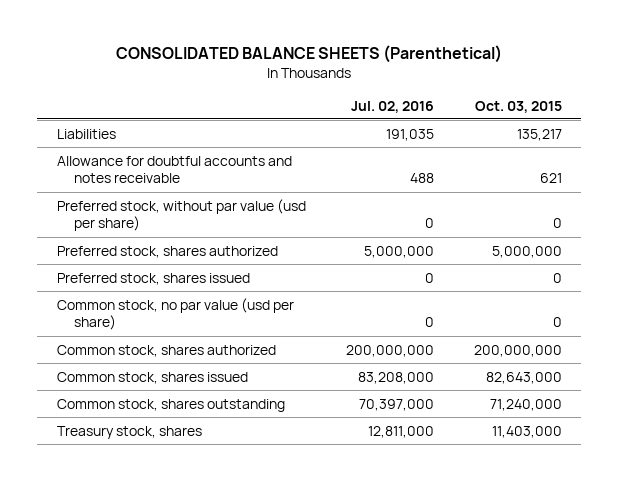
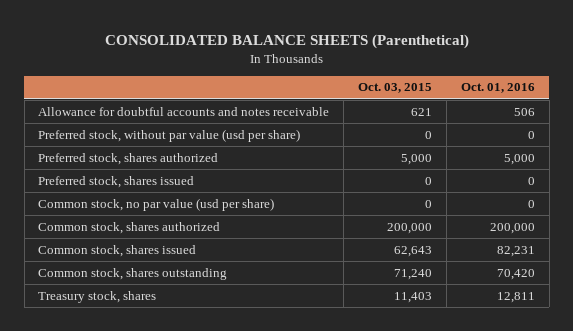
- | Jul. 02, 2016 | Oct. 03, 2015
+ | Oct. 03, 2015 | Oct. 01, 2016
- Liabilities | 191,035 | 135,217
- Preferred stock, shares authorized | 5,000,000 | 5,000,000
+ Preferred stock, shares authorized | 5,000 | 5,000
- Common stock, shares authorized | 200,000,000 | 200,000,000
- Common stock, shares issued | 83,208,000 | 82,643,000
- Common stock, shares outstanding | 70,397,000 | 71,240,000
- Treasury stock, shares | 12,811,000 | 11,403,000
+ Common stock, shares authorized | 200,000 | 200,000
+ Common stock, shares issued | 62,643 | 82,231
+ Common stock, shares outstanding | 71,240 | 70,420
+ Treasury stock, shares | 11,403 | 12,811

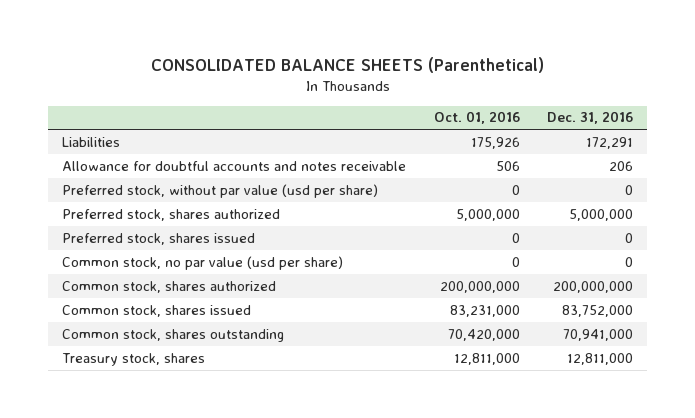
- | Oct. 03, 2015 | Oct. 01, 2016
+ | Oct. 01, 2016 | Dec. 31, 2016
+ Liabilities | 175,926 | 172,291
- Preferred stock, shares authorized | 5,000 | 5,000
+ Preferred stock, shares authorized | 5,000,000 | 5,000,000
- Common stock, shares authorized | 200,000 | 200,000
- Common stock, shares issued | 62,643 | 82,231
- Common stock, shares outstanding | 71,240 | 70,420
- Treasury stock, shares | 11,403 | 12,811
+ Common stock, shares authorized | 200,000,000 | 200,000,000
+ Common stock, shares issued | 83,231,000 | 83,752,000
+ Common stock, shares outstanding | 70,420,000 | 70,941,000
+ Treasury stock, shares | 12,811,000 | 12,811,000

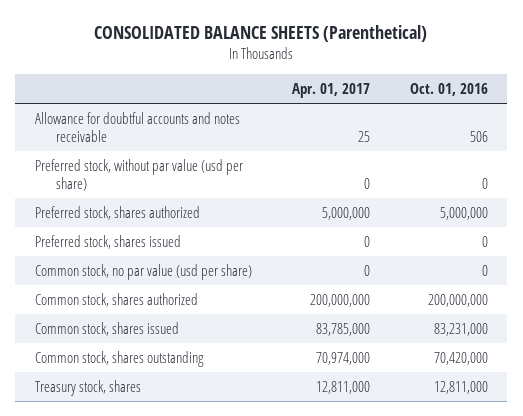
- | Oct. 01, 2016 | Dec. 31, 2016
+ | Apr. 01, 2017 | Oct. 01, 2016
- Liabilities | 175,926 | 172,291

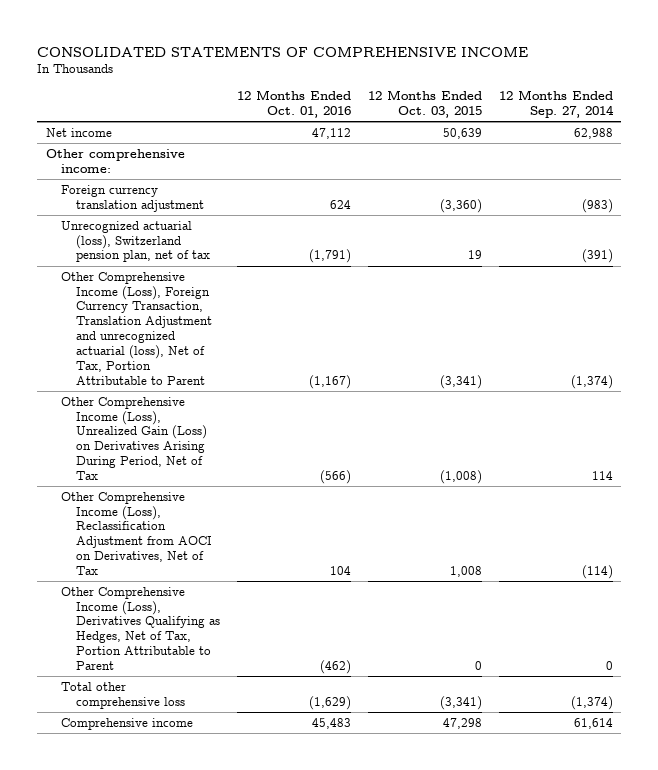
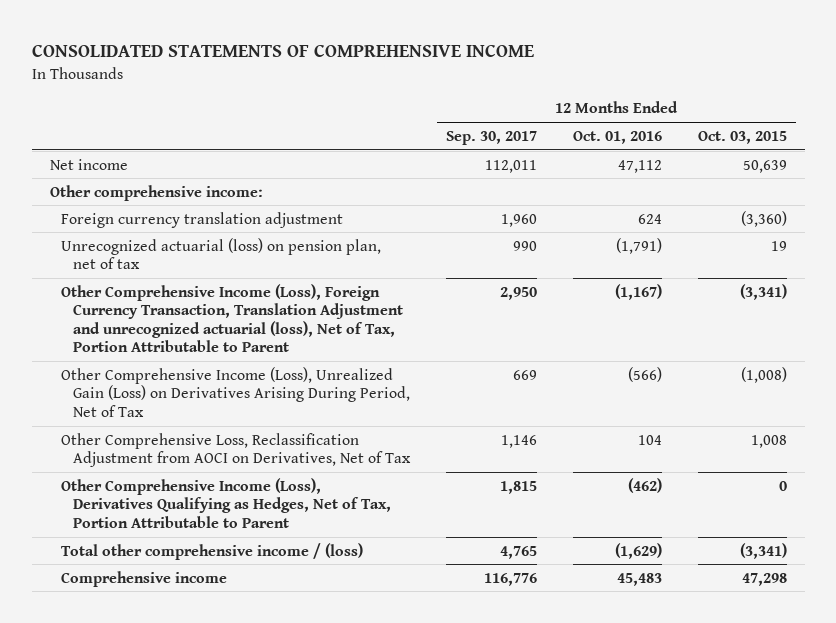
- | 12 Months Ended Oct. 01, 2016 | 12 Months Ended Oct. 03, 2015 | 12 Months Ended Sep. 27, 2014
+ | 12 Months Ended Sep. 30, 2017 | 12 Months Ended Oct. 01, 2016 | 12 Months Ended Oct. 03, 2015
- Unrecognized actuarial (loss), Switzerland pension plan, net of tax | (1,791) | 19 | (391)
+ Unrecognized actuarial (loss) on pension plan, net of tax | 990 | (1,791) | 19
- Other Comprehensive Income (Loss), Reclassification Adjustment from AOCI on Derivatives, Net of Tax | 104 | 1,008 | (114)
+ Other Comprehensive Loss, Reclassification Adjustment from AOCI on Derivatives, Net of Tax | 1,146 | 104 | 1,008
- Total other comprehensive loss | (1,629) | (3,341) | (1,374)
+ Total other comprehensive income / (loss) | 4,765 | (1,629) | (3,341)

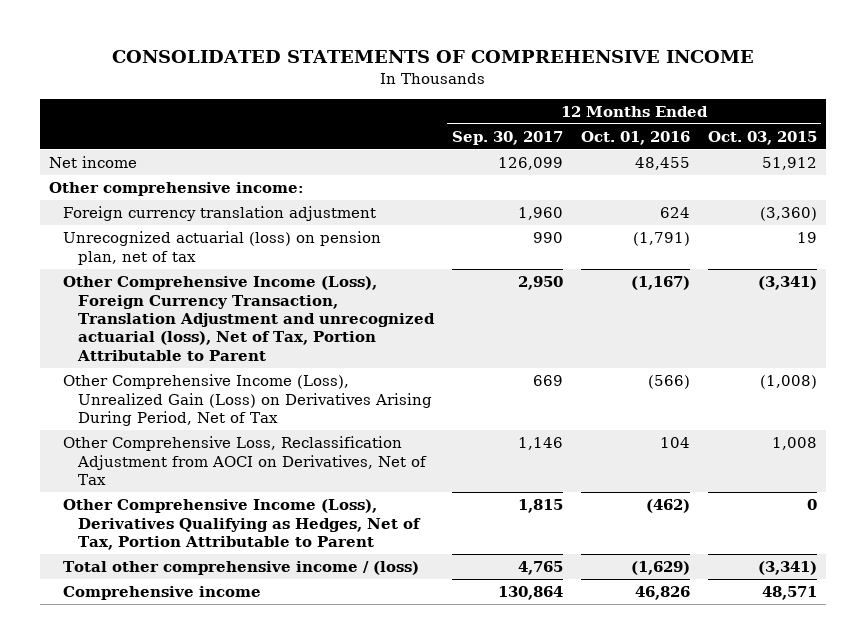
- Net income | 112,011 | 47,112 | 50,639
+ Net income | 126,099 | 48,455 | 51,912
- Comprehensive income | 116,776 | 45,483 | 47,298
+ Comprehensive income | 130,864 | 46,826 | 48,571

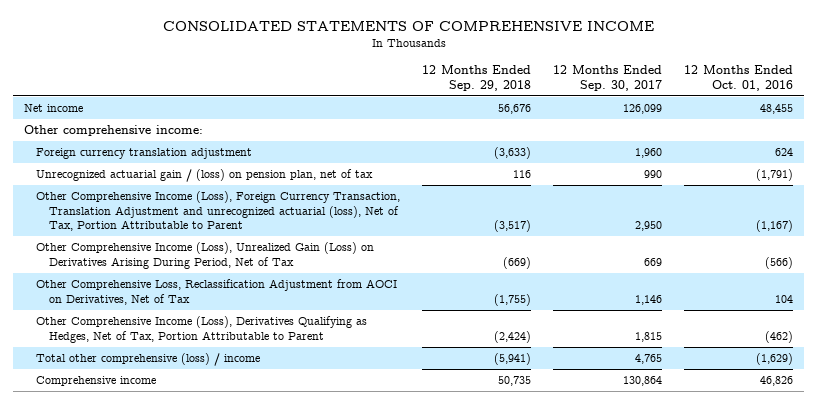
- | 12 Months Ended Sep. 30, 2017 | 12 Months Ended Oct. 01, 2016 | 12 Months Ended Oct. 03, 2015
+ | 12 Months Ended Sep. 29, 2018 | 12 Months Ended Sep. 30, 2017 | 12 Months Ended Oct. 01, 2016
- Unrecognized actuarial (loss) on pension plan, net of tax | 990 | (1,791) | 19
+ Unrecognized actuarial gain / (loss) on pension plan, net of tax | 116 | 990 | (1,791)
- Total other comprehensive income / (loss) | 4,765 | (1,629) | (3,341)
+ Total other comprehensive (loss) / income | (5,941) | 4,765 | (1,629)

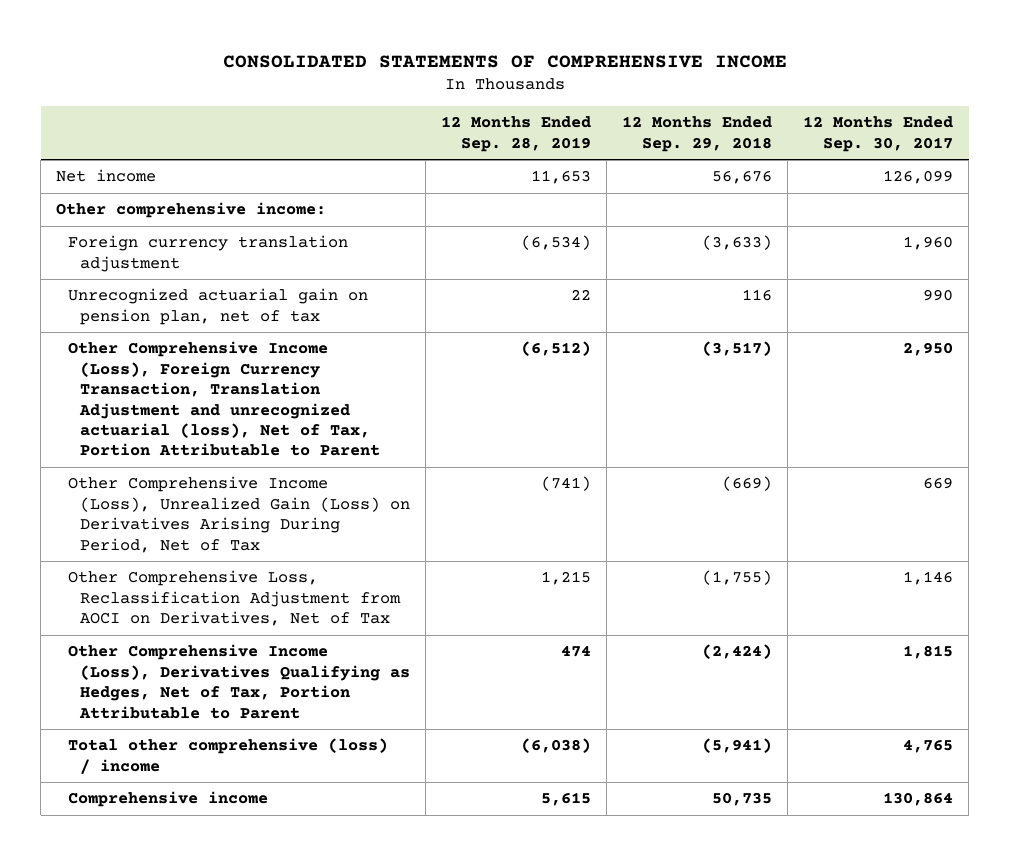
- | 12 Months Ended Sep. 29, 2018 | 12 Months Ended Sep. 30, 2017 | 12 Months Ended Oct. 01, 2016
+ | 12 Months Ended Sep. 28, 2019 | 12 Months Ended Sep. 29, 2018 | 12 Months Ended Sep. 30, 2017
- Unrecognized actuarial gain / (loss) on pension plan, net of tax | 116 | 990 | (1,791)
+ Unrecognized actuarial gain on pension plan, net of tax | 22 | 116 | 990

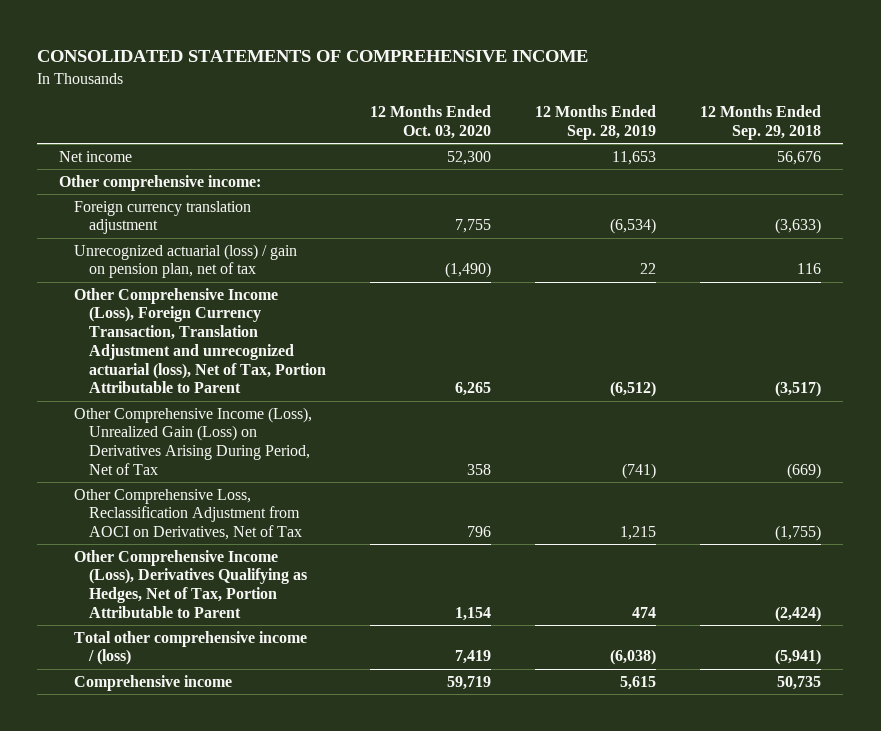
- | 12 Months Ended Sep. 28, 2019 | 12 Months Ended Sep. 29, 2018 | 12 Months Ended Sep. 30, 2017
+ | 12 Months Ended Oct. 03, 2020 | 12 Months Ended Sep. 28, 2019 | 12 Months Ended Sep. 29, 2018
- Unrecognized actuarial gain on pension plan, net of tax | 22 | 116 | 990
+ Unrecognized actuarial (loss) / gain on pension plan, net of tax | (1,490) | 22 | 116
- Total other comprehensive (loss) / income | (6,038) | (5,941) | 4,765
+ Total other comprehensive income / (loss) | 7,419 | (6,038) | (5,941)

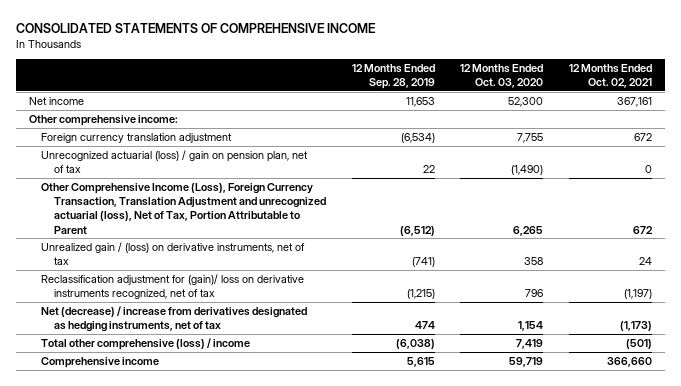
- | 12 Months Ended Oct. 03, 2020 | 12 Months Ended Sep. 28, 2019 | 12 Months Ended Sep. 29, 2018
+ | 12 Months Ended Sep. 28, 2019 | 12 Months Ended Oct. 03, 2020 | 12 Months Ended Oct. 02, 2021
- Other Comprehensive Income (Loss), Unrealized Gain (Loss) on Derivatives Arising During Period, Net of Tax | 358 | (741) | (669)
- Other Comprehensive Loss, Reclassification Adjustment from AOCI on Derivatives, Net of Tax | 796 | 1,215 | (1,755)
- Other Comprehensive Income (Loss), Derivatives Qualifying as Hedges, Net of Tax, Portion Attributable to Parent | 1,154 | 474 | (2,424)
- Total other comprehensive income / (loss) | 7,419 | (6,038) | (5,941)
+ Unrealized gain / (loss) on derivative instruments, net of tax | (741) | 358 | 24
+ Reclassification adjustment for (gain)/ loss on derivative instruments recognized, net of tax | (1,215) | 796 | (1,197)
+ Net (decrease) / increase from derivatives designated as hedging instruments, net of tax | 474 | 1,154 | (1,173)
+ Total other comprehensive (loss) / income | (6,038) | 7,419 | (501)

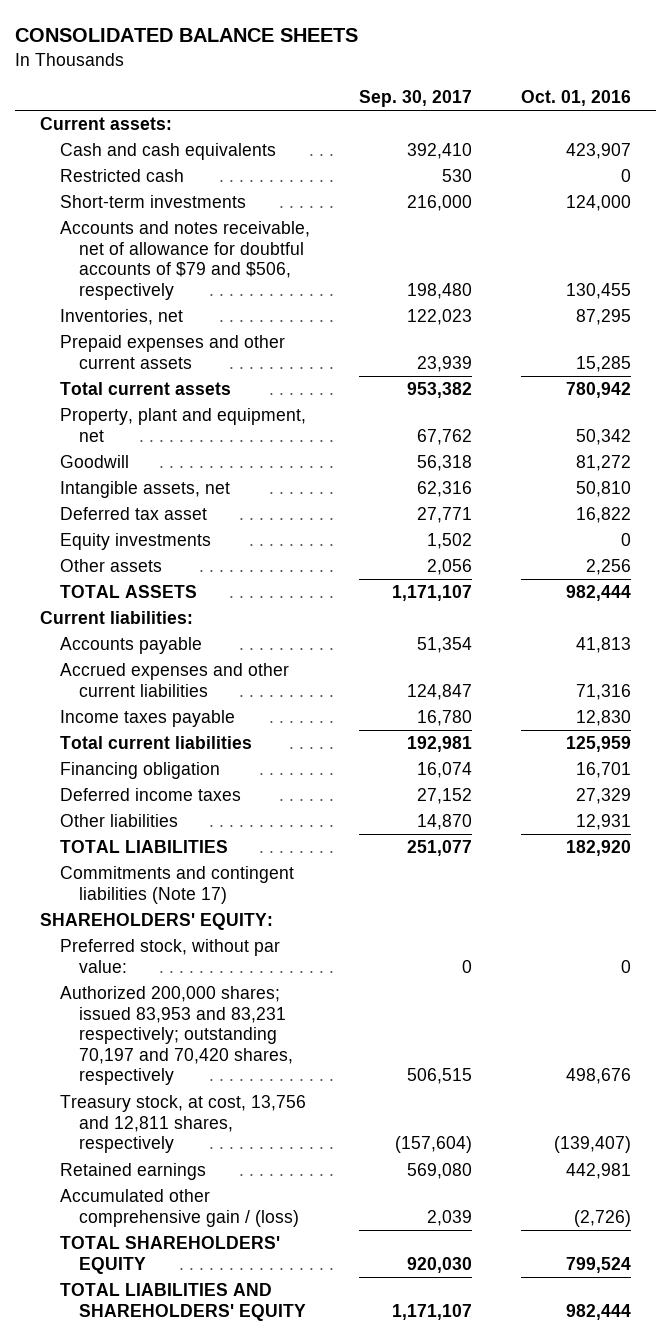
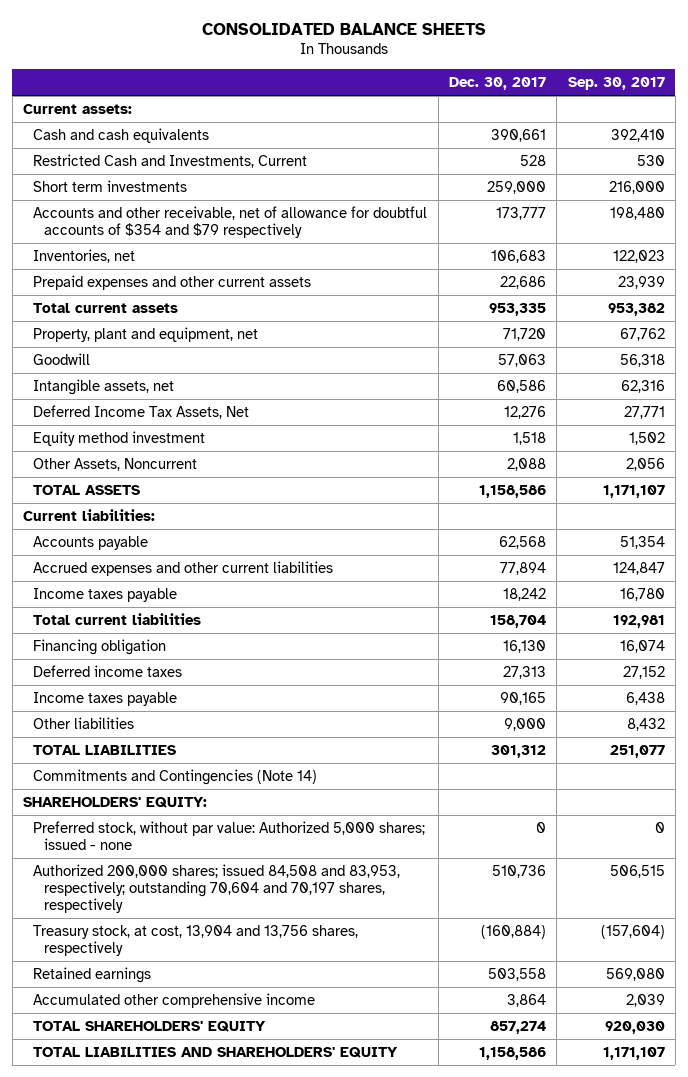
- | Sep. 30, 2017 | Oct. 01, 2016
+ | Dec. 30, 2017 | Sep. 30, 2017
- Restricted cash | 530 | 0
- Short-term investments | 216,000 | 124,000
- Accounts and notes receivable, net of allowance for doubtful accounts of $79 and $506, respectively | 198,480 | 130,455
+ Restricted Cash and Investments, Current | 528 | 530
+ Short term investments | 259,000 | 216,000
+ Accounts and other receivable, net of allowance for doubtful accounts of $354 and $79 respectively | 173,777 | 198,480
- Deferred tax asset | 27,771 | 16,822
- Equity investments | 1,502 | 0
- Other assets | 2,056 | 2,256
+ Deferred Income Tax Assets, Net | 12,276 | 27,771
+ Equity method investment | 1,518 | 1,502
+ Other Assets, Noncurrent | 2,088 | 2,056
- Other liabilities | 14,870 | 12,931
+ Income taxes payable | 90,165 | 6,438
+ Other liabilities | 9,000 | 8,432
- Commitments and contingent liabilities (Note 17)
+ Commitments and Contingencies (Note 14)
- Preferred stock, without par value: | 0 | 0
- Authorized 200,000 shares; issued 83,953 and 83,231 respectively; outstanding 70,197 and 70,420 shares, respectively | 506,515 | 498,676
- Treasury stock, at cost, 13,756 and 12,811 shares, respectively | (157,604) | (139,407)
+ Preferred stock, without par value: Authorized 5,000 shares; issued - none | 0 | 0
+ Authorized 200,000 shares; issued 84,508 and 83,953, respectively; outstanding 70,604 and 70,197 shares, respectively | 510,736 | 506,515
+ Treasury stock, at cost, 13,904 and 13,756 shares, respectively | (160,884) | (157,604)
- Accumulated other comprehensive gain / (loss) | 2,039 | (2,726)
+ Accumulated other comprehensive income | 3,864 | 2,039

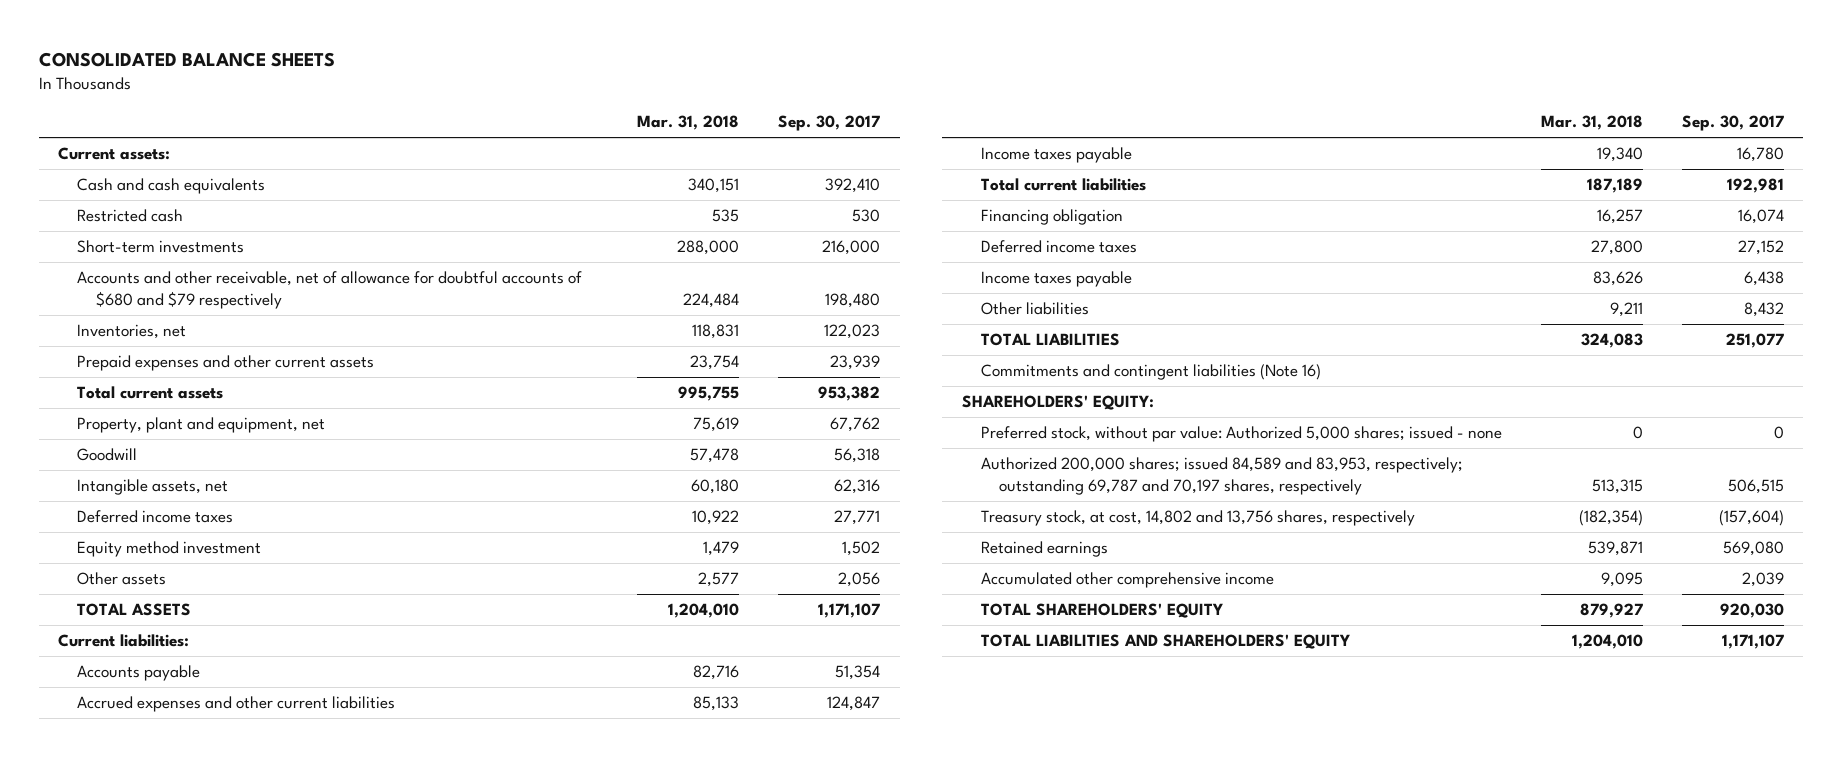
- | Dec. 30, 2017 | Sep. 30, 2017
+ | Mar. 31, 2018 | Sep. 30, 2017
- Restricted Cash and Investments, Current | 528 | 530
- Short term investments | 259,000 | 216,000
- Accounts and other receivable, net of allowance for doubtful accounts of $354 and $79 respectively | 173,777 | 198,480
+ Restricted cash | 535 | 530
+ Short-term investments | 288,000 | 216,000
+ Accounts and other receivable, net of allowance for doubtful accounts of $680 and $79 respectively | 224,484 | 198,480
- Deferred Income Tax Assets, Net | 12,276 | 27,771
+ Deferred income taxes | 10,922 | 27,771
- Other Assets, Noncurrent | 2,088 | 2,056
+ Other assets | 2,577 | 2,056
- Commitments and Contingencies (Note 14)
+ Commitments and contingent liabilities (Note 16)
- Authorized 200,000 shares; issued 84,508 and 83,953, respectively; outstanding 70,604 and 70,197 shares, respectively | 510,736 | 506,515
- Treasury stock, at cost, 13,904 and 13,756 shares, respectively | (160,884) | (157,604)
+ Authorized 200,000 shares; issued 84,589 and 83,953, respectively; outstanding 69,787 and 70,197 shares, respectively | 513,315 | 506,515
+ Treasury stock, at cost, 14,802 and 13,756 shares, respectively | (182,354) | (157,604)

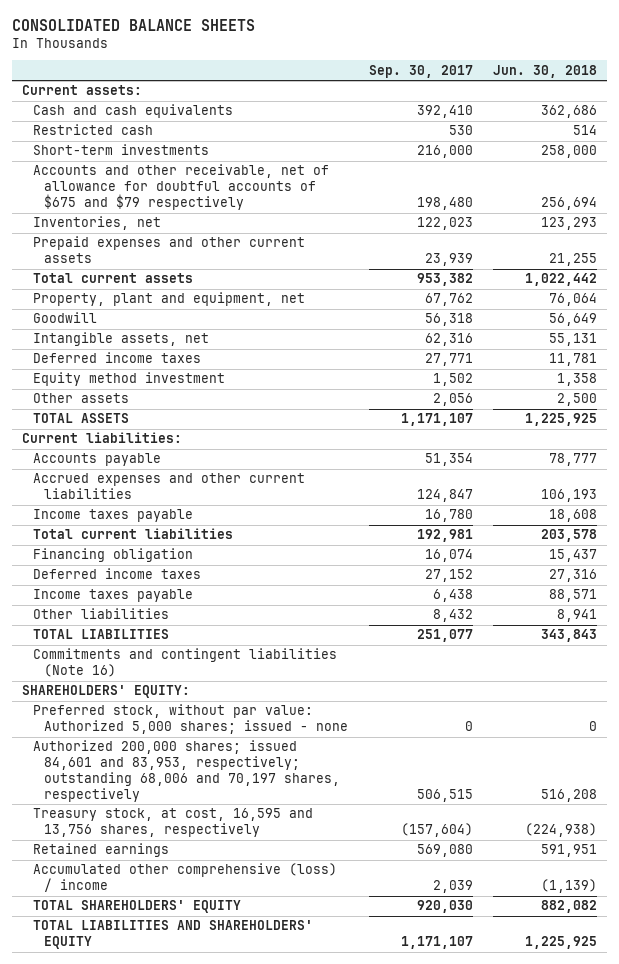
- | Mar. 31, 2018 | Sep. 30, 2017
+ | Sep. 30, 2017 | Jun. 30, 2018
- Accounts and other receivable, net of allowance for doubtful accounts of $680 and $79 respectively | 224,484 | 198,480
+ Accounts and other receivable, net of allowance for doubtful accounts of $675 and $79 respectively | 198,480 | 256,694
- Authorized 200,000 shares; issued 84,589 and 83,953, respectively; outstanding 69,787 and 70,197 shares, respectively | 513,315 | 506,515
- Treasury stock, at cost, 14,802 and 13,756 shares, respectively | (182,354) | (157,604)
+ Authorized 200,000 shares; issued 84,601 and 83,953, respectively; outstanding 68,006 and 70,197 shares, respectively | 506,515 | 516,208
+ Treasury stock, at cost, 16,595 and 13,756 shares, respectively | (157,604) | (224,938)
- Accumulated other comprehensive income | 9,095 | 2,039
+ Accumulated other comprehensive (loss) / income | 2,039 | (1,139)

